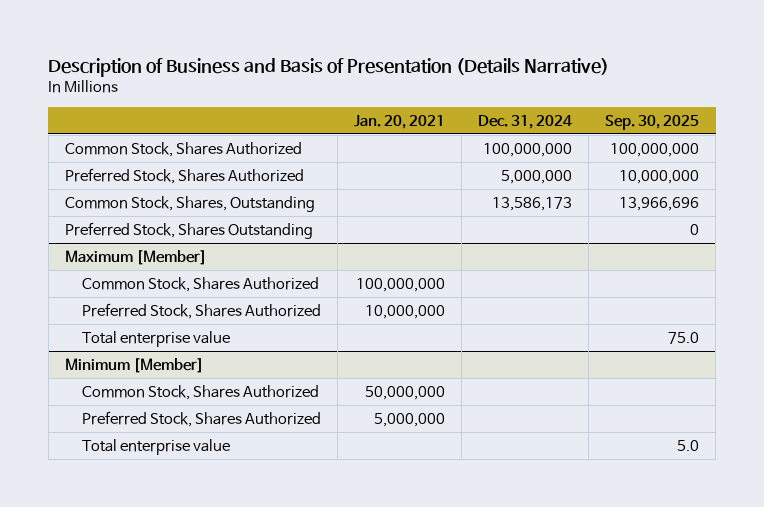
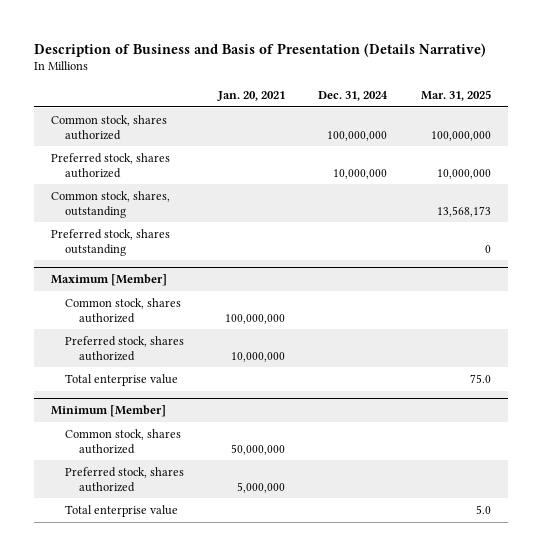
- | Jan. 20, 2021 | Dec. 31, 2024 | Sep. 30, 2025
+ | Jan. 20, 2021 | Dec. 31, 2024 | Mar. 31, 2025
- Common Stock, Shares Authorized | | 100,000,000 | 100,000,000
- Preferred Stock, Shares Authorized | | 5,000,000 | 10,000,000
- Common Stock, Shares, Outstanding | | 13,586,173 | 13,966,696
- Preferred Stock, Shares Outstanding | | | 0
+ Common stock, shares authorized | | 100,000,000 | 100,000,000
+ Preferred stock, shares authorized | | 10,000,000 | 10,000,000
+ Common stock, shares, outstanding | | | 13,568,173
+ Preferred stock, shares outstanding | | | 0
@ Maximum [Member]
- Common Stock, Shares Authorized | 100,000,000 | |
- Preferred Stock, Shares Authorized | 10,000,000 | |
+ Common stock, shares authorized | 100,000,000 | |
+ Preferred stock, shares authorized | 10,000,000 | |
@ Minimum [Member]
- Common Stock, Shares Authorized | 50,000,000 | |
- Preferred Stock, Shares Authorized | 5,000,000 | |
+ Common stock, shares authorized | 50,000,000 | |
+ Preferred stock, shares authorized | 5,000,000 | |

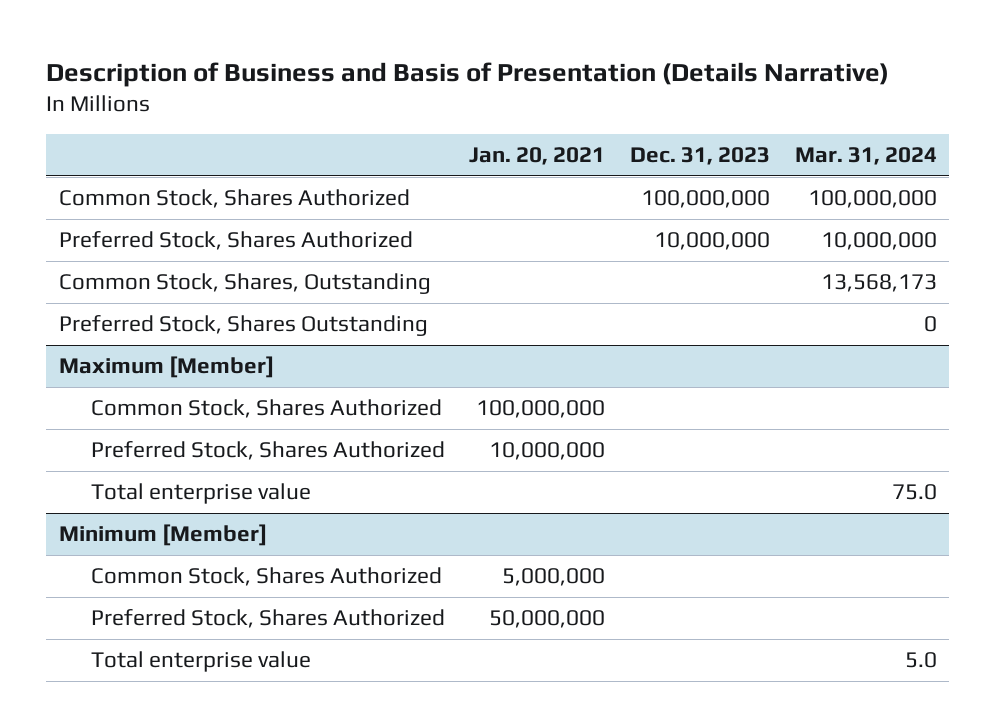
- | Jan. 20, 2021 | Dec. 31, 2024 | Mar. 31, 2025
+ | Jan. 20, 2021 | Dec. 31, 2023 | Mar. 31, 2024
- Common stock, shares authorized | | 100,000,000 | 100,000,000
- Preferred stock, shares authorized | | 10,000,000 | 10,000,000
- Common stock, shares, outstanding | | | 13,568,173
- Preferred stock, shares outstanding | | | 0
+ Common Stock, Shares Authorized | | 100,000,000 | 100,000,000
+ Preferred Stock, Shares Authorized | | 10,000,000 | 10,000,000
+ Common Stock, Shares, Outstanding | | | 13,568,173
+ Preferred Stock, Shares Outstanding | | | 0
@ Maximum [Member]
- Common stock, shares authorized | 100,000,000 | |
- Preferred stock, shares authorized | 10,000,000 | |
+ Common Stock, Shares Authorized | 100,000,000 | |
+ Preferred Stock, Shares Authorized | 10,000,000 | |
@ Minimum [Member]
- Common stock, shares authorized | 50,000,000 | |
- Preferred stock, shares authorized | 5,000,000 | |
+ Common Stock, Shares Authorized | 5,000,000 | |
+ Preferred Stock, Shares Authorized | 50,000,000 | |

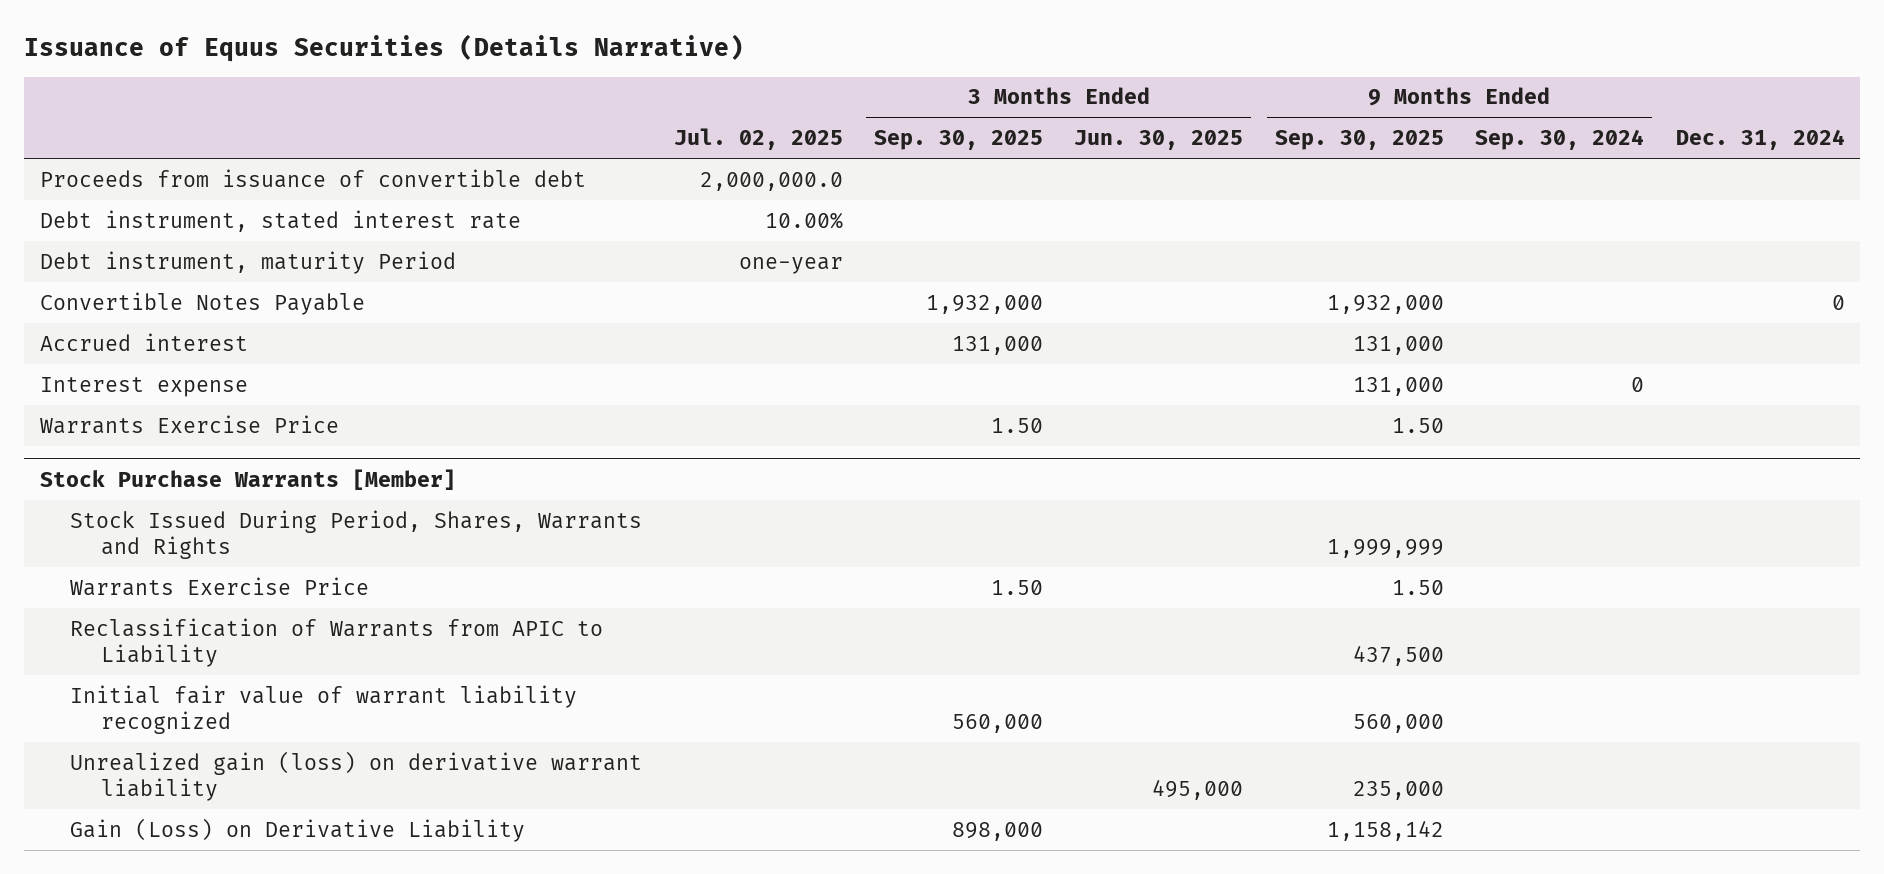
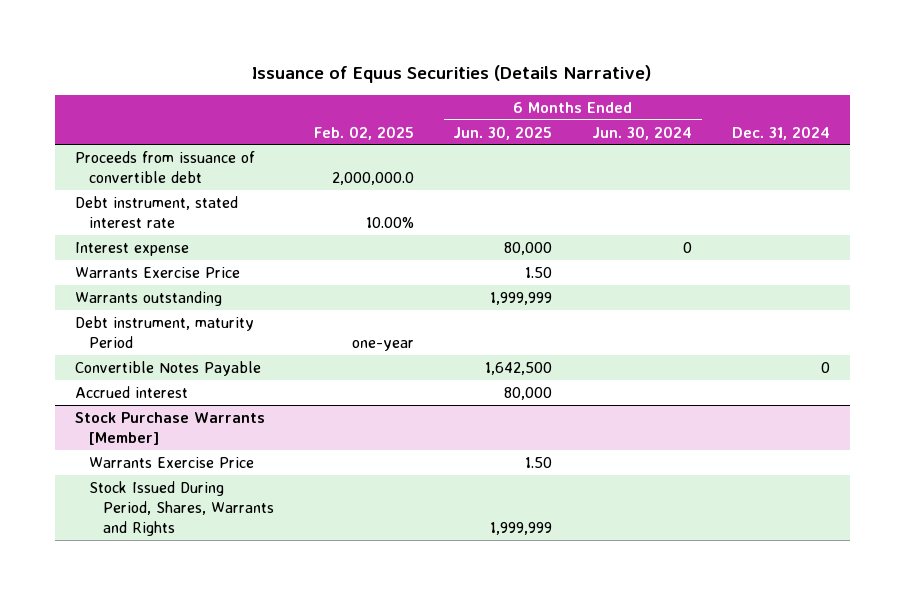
- | Jul. 02, 2025 | 3 Months Ended Sep. 30, 2025 | 3 Months Ended Jun. 30, 2025 | 9 Months Ended Sep. 30, 2025 | 9 Months Ended Sep. 30, 2024 | Dec. 31, 2024
+ | Feb. 02, 2025 | 6 Months Ended Jun. 30, 2025 | 6 Months Ended Jun. 30, 2024 | Dec. 31, 2024
moved up: Interest expense | | 80,000 | 0 |
moved up: Warrants Exercise Price | | 1.50 | |
+ Warrants outstanding | | 1,999,999 | |
@ Stock Purchase Warrants [Member]
- Reclassification of Warrants from APIC to Liability | | | | 437,500 | |
- Initial fair value of warrant liability recognized | | 560,000 | | 560,000 | |
- Unrealized gain (loss) on derivative warrant liability | | | 495,000 | 235,000 | |
- Gain (Loss) on Derivative Liability | | 898,000 | | 1,158,142 | |
moved down: Stock Issued During Period, Shares, Warrants and Rights | | 1,999,999 | |

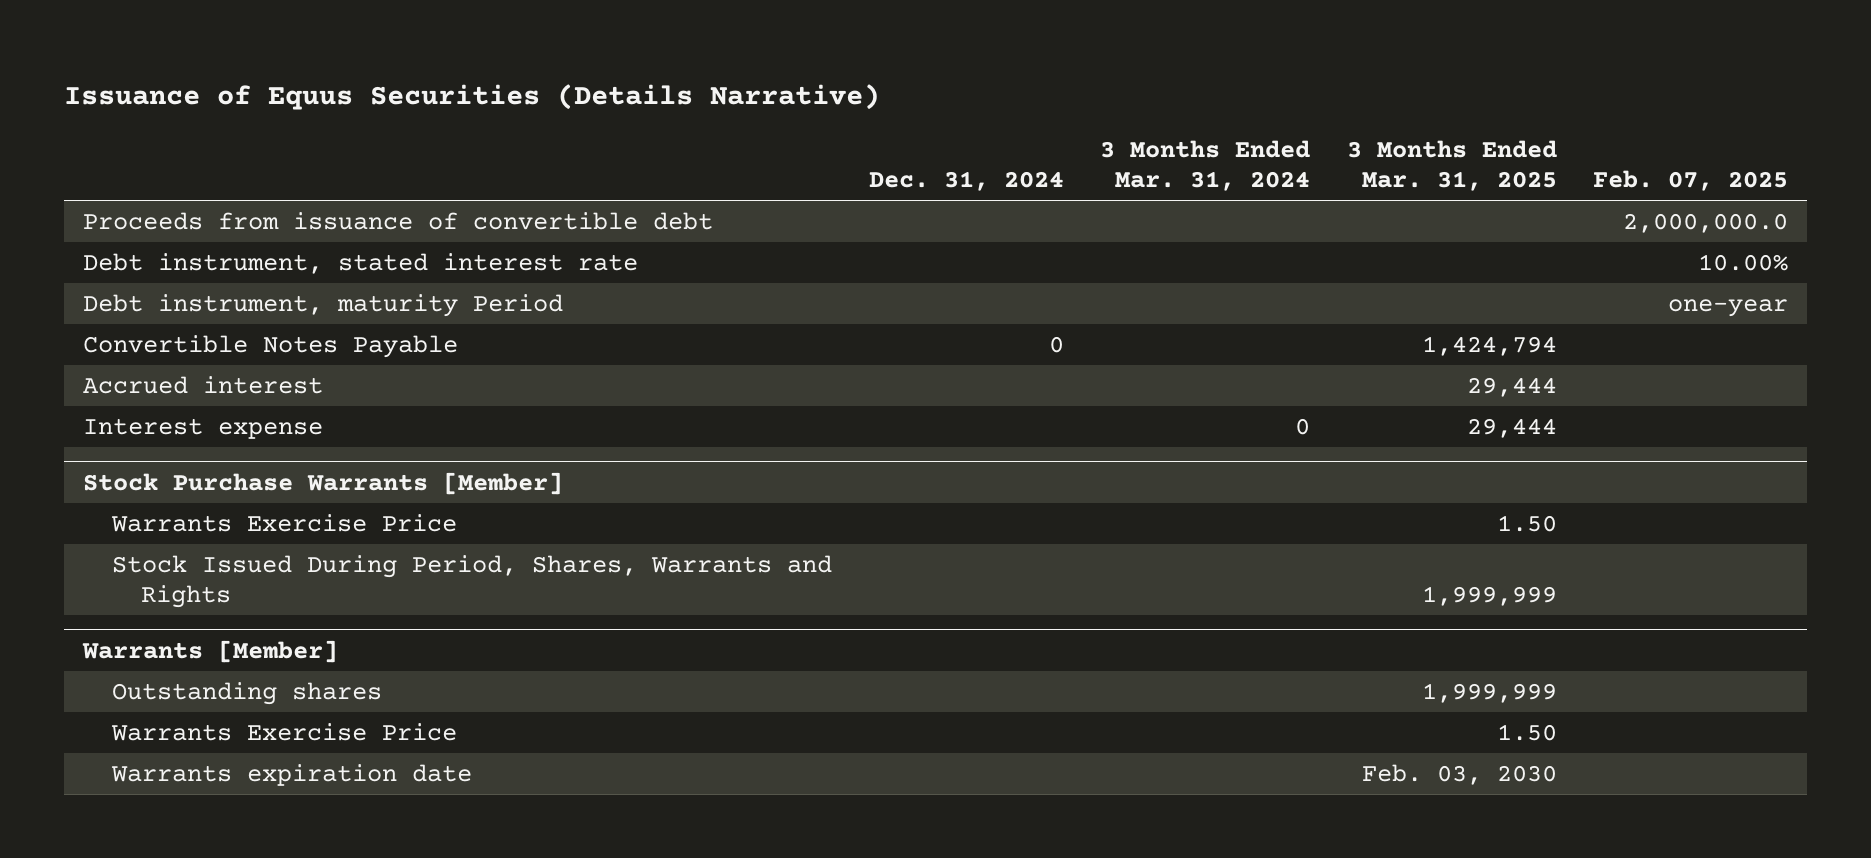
- | Feb. 02, 2025 | 6 Months Ended Jun. 30, 2025 | 6 Months Ended Jun. 30, 2024 | Dec. 31, 2024
+ | Dec. 31, 2024 | 3 Months Ended Mar. 31, 2024 | 3 Months Ended Mar. 31, 2025 | Feb. 07, 2025
- Warrants Exercise Price | | 1.50 | |
- Warrants outstanding | | 1,999,999 | |
moved down: Interest expense | | 0 | 29,444 |
+ Warrants [Member]
+ Outstanding shares | | | 1,999,999 |
+ Warrants Exercise Price | | | 1.50 |
+ Warrants expiration date | | | Feb. 03, 2030 |

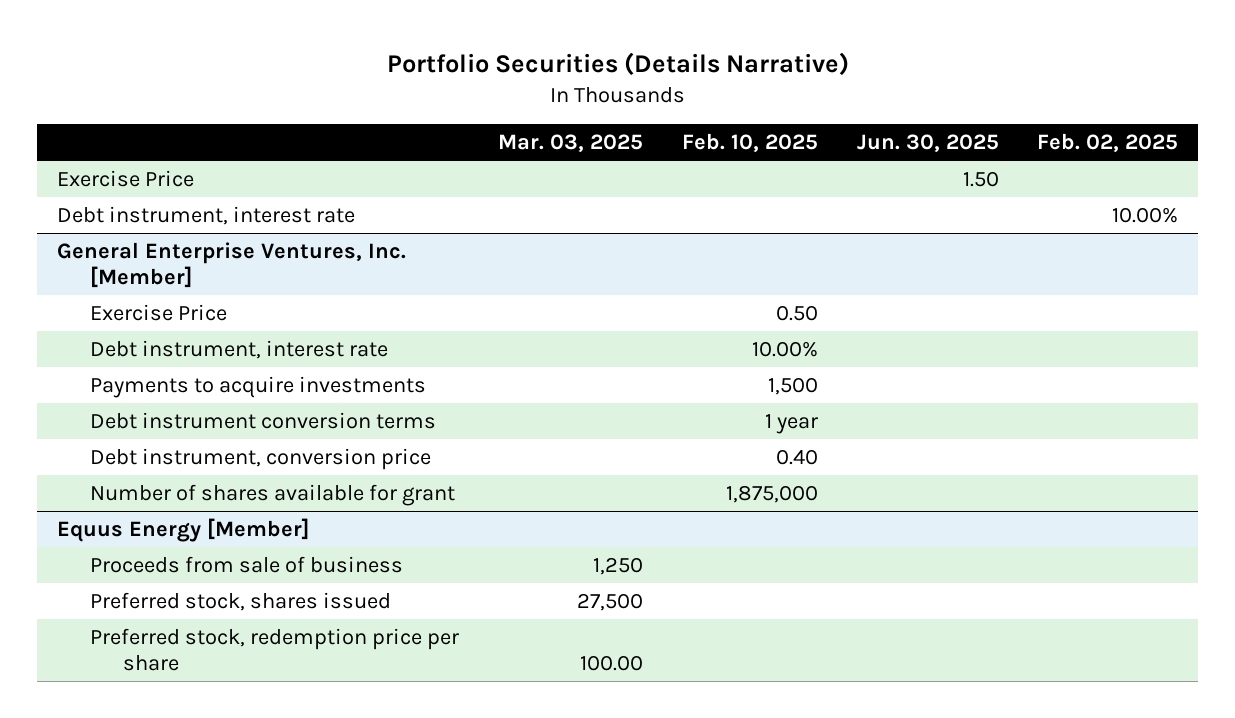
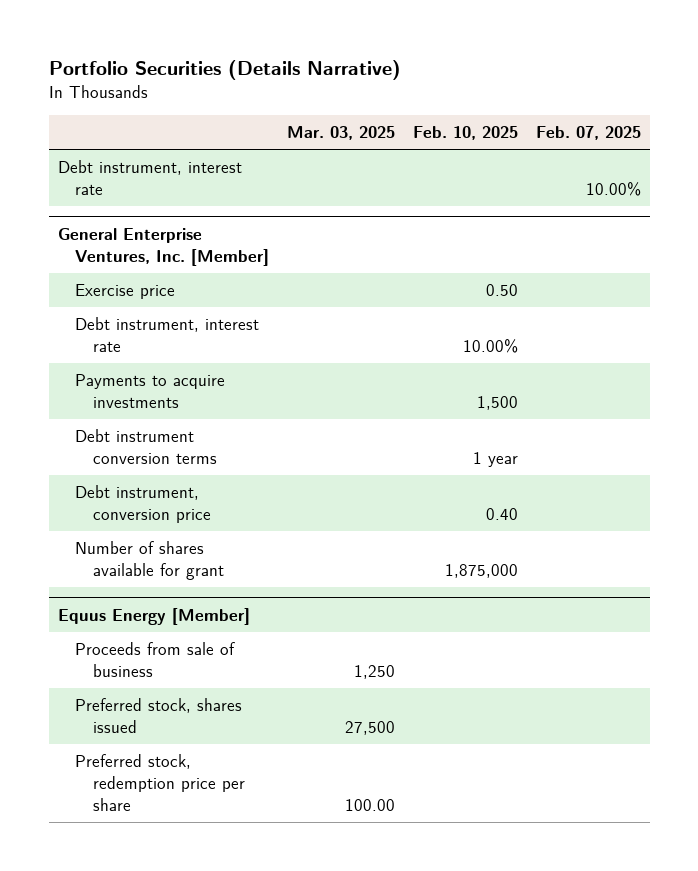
- | Mar. 03, 2025 | Feb. 10, 2025 | Jun. 30, 2025 | Feb. 02, 2025
+ | Mar. 03, 2025 | Feb. 10, 2025 | Feb. 07, 2025
- Exercise Price | | | 1.50 |
@ General Enterprise Ventures, Inc. [Member]
- Exercise Price | | 0.50 | |
+ Exercise price | | 0.50 |

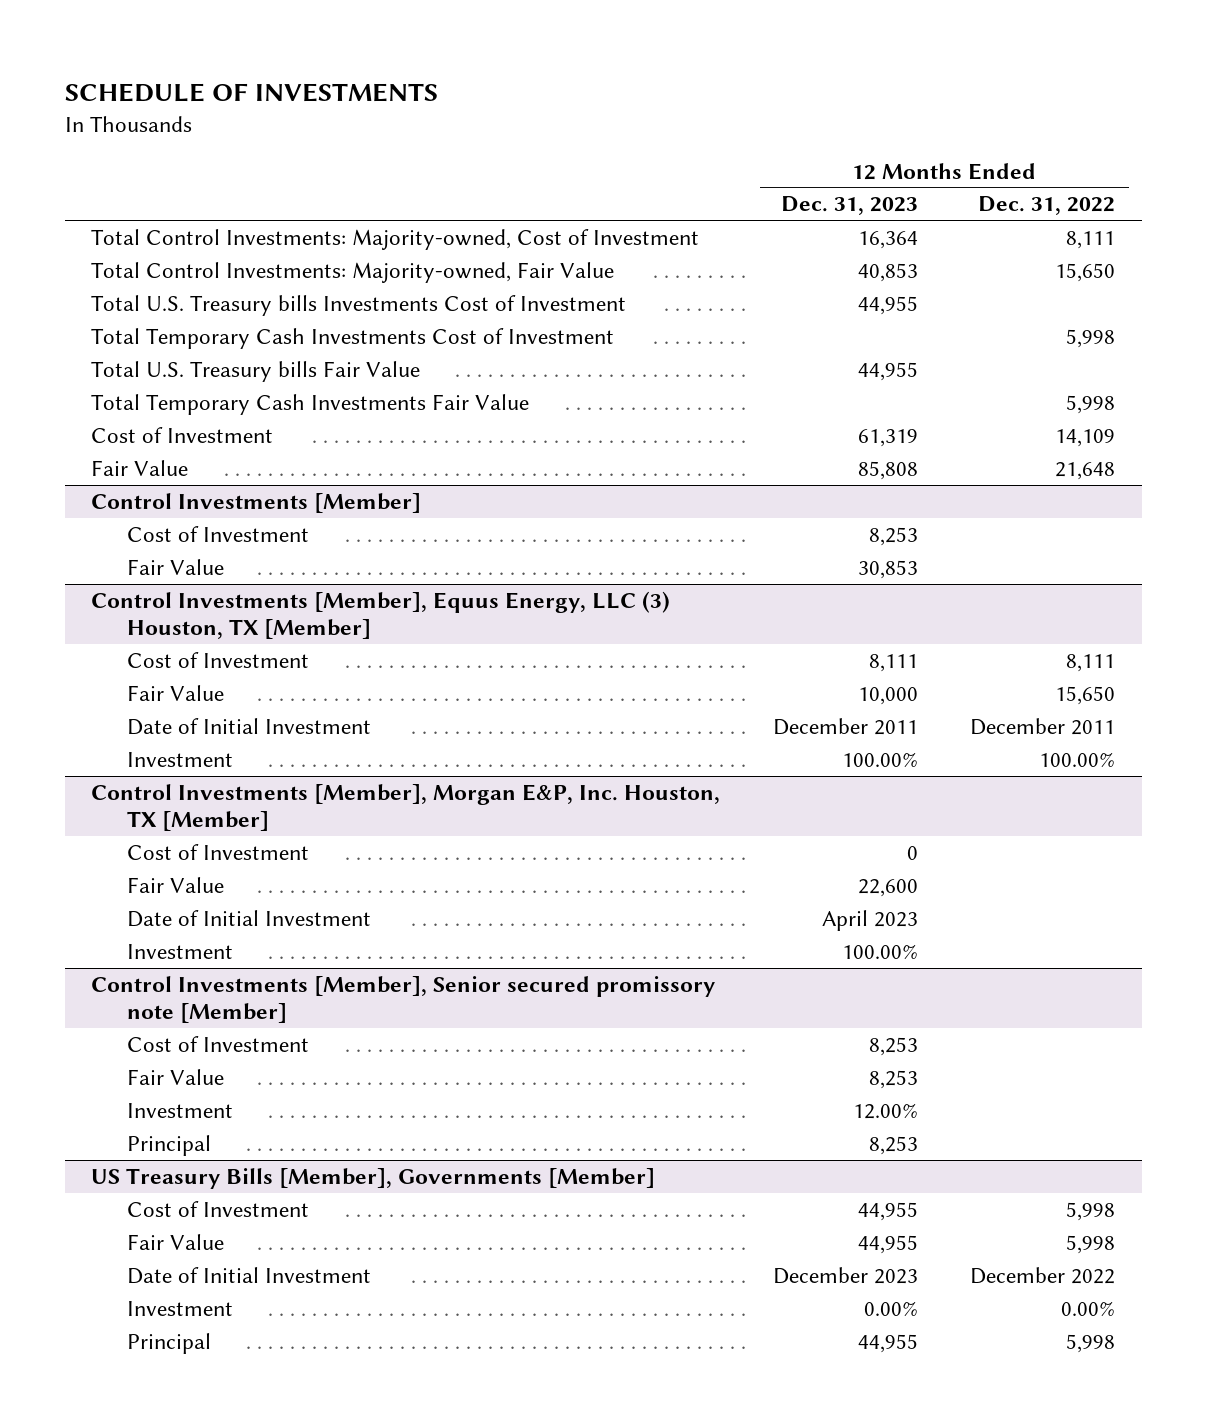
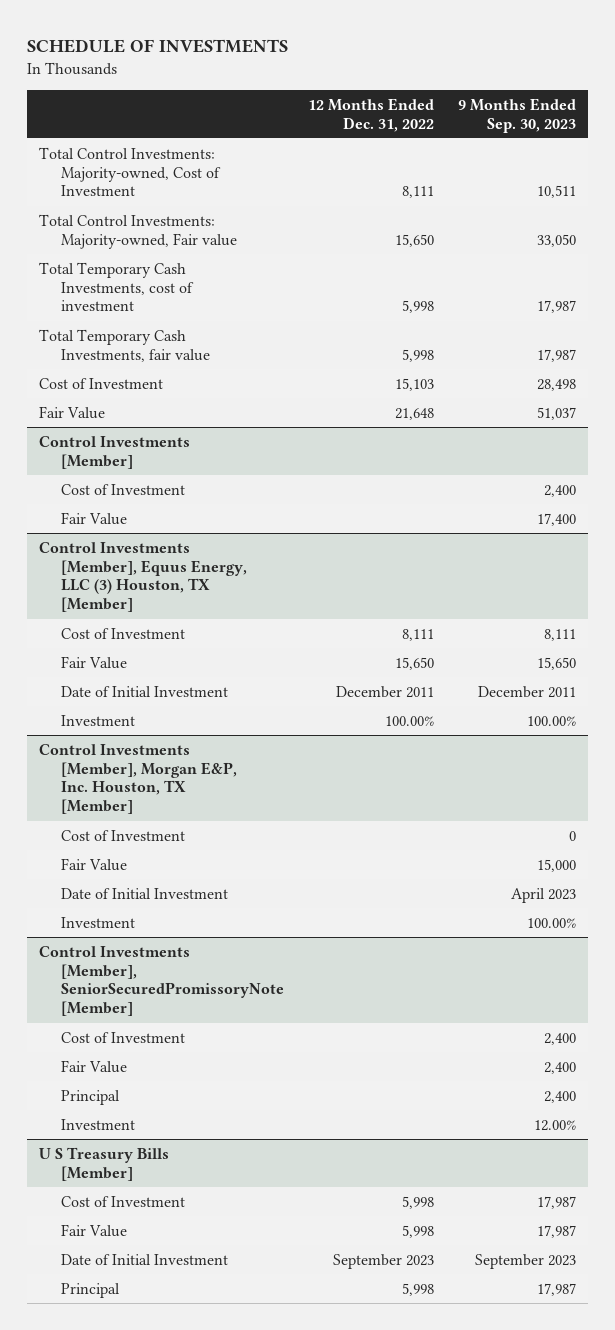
- | 12 Months Ended Dec. 31, 2023 | 12 Months Ended Dec. 31, 2022
+ | 12 Months Ended Dec. 31, 2022 | 9 Months Ended Sep. 30, 2023
- Total Control Investments: Majority-owned, Fair Value | 40,853 | 15,650
- Total U.S. Treasury bills Investments Cost of Investment | 44,955 |
- Total Temporary Cash Investments Cost of Investment | | 5,998
- Total U.S. Treasury bills Fair Value | 44,955 |
- Total Temporary Cash Investments Fair Value | | 5,998
- Cost of Investment | 61,319 | 14,109
+ Total Control Investments: Majority-owned, Fair value | 15,650 | 33,050
+ Total Temporary Cash Investments, cost of investment | 5,998 | 17,987
+ Total Temporary Cash Investments, fair value | 5,998 | 17,987
+ Cost of Investment | 15,103 | 28,498
- Control Investments [Member], Senior secured promissory note [Member]
- Cost of Investment | 8,253 |
- Fair Value | 8,253 |
- Investment | 12.00% |
- Principal | 8,253 |
- US Treasury Bills [Member], Governments [Member]
+ Control Investments [Member], SeniorSecuredPromissoryNote [Member]
+ Cost of Investment | | 2,400
+ Fair Value | | 2,400
+ Principal | | 2,400
+ Investment | | 12.00%
+ U S Treasury Bills [Member]
- Date of Initial Investment | December 2023 | December 2022
- Investment | 0.00% | 0.00%
+ Date of Initial Investment | September 2023 | September 2023

